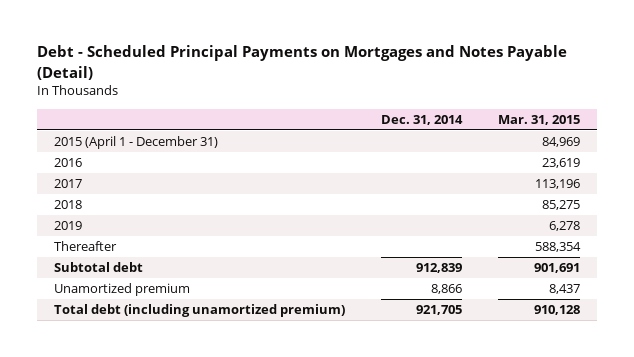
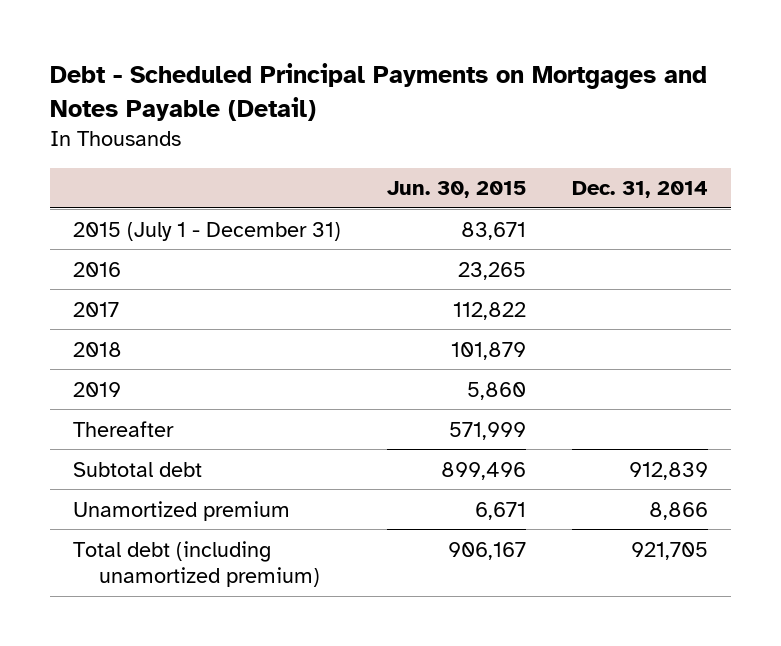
- | Dec. 31, 2014 | Mar. 31, 2015
+ | Jun. 30, 2015 | Dec. 31, 2014
- 2015 (April 1 - December 31) | | 84,969
+ 2015 (July 1 - December 31) | 83,671 |

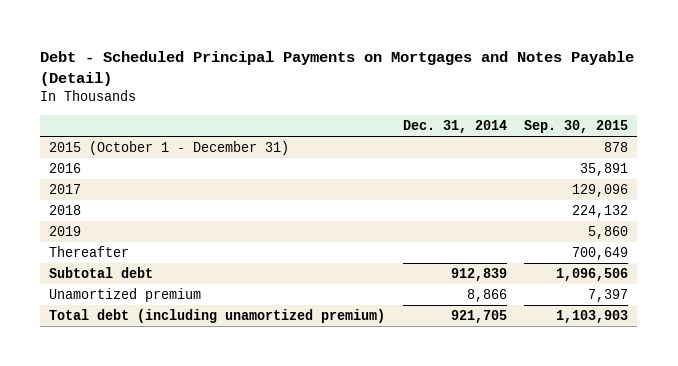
- | Jun. 30, 2015 | Dec. 31, 2014
+ | Dec. 31, 2014 | Sep. 30, 2015
- 2015 (July 1 - December 31) | 83,671 |
+ 2015 (October 1 - December 31) | | 878

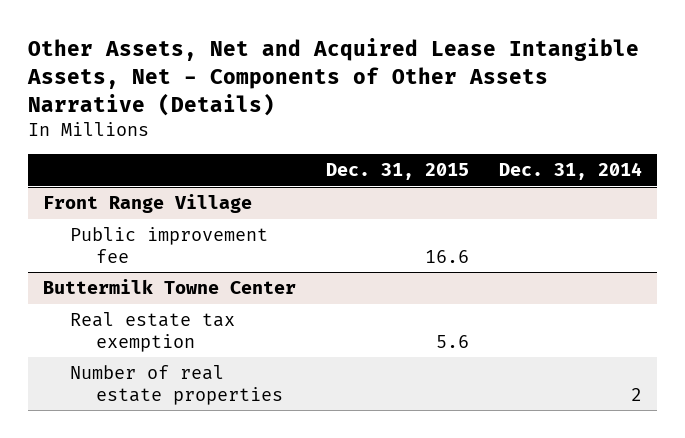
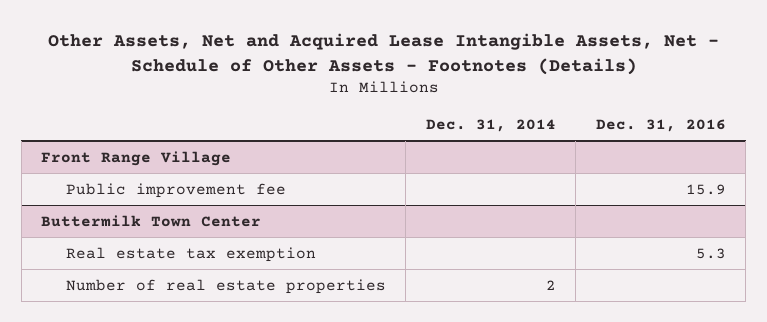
- Other Assets, Net and Acquired Lease Intangible Assets, Net - Components of Other Assets Narrative (Details)
+ Other Assets, Net and Acquired Lease Intangible Assets, Net - Schedule of Other Assets - Footnotes (Details)
- | Dec. 31, 2015 | Dec. 31, 2014
+ | Dec. 31, 2014 | Dec. 31, 2016
- Buttermilk Towne Center
+ Buttermilk Town Center

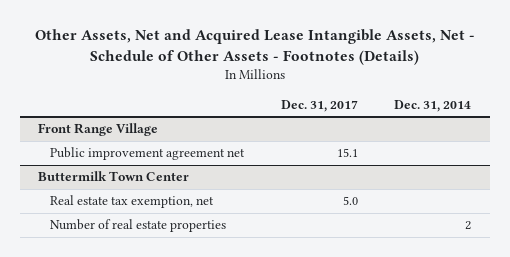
- | Dec. 31, 2014 | Dec. 31, 2016
+ | Dec. 31, 2017 | Dec. 31, 2014
@ Front Range Village
- Public improvement fee | | 15.9
+ Public improvement agreement net | 15.1 |
@ Buttermilk Town Center
- Real estate tax exemption | | 5.3
+ Real estate tax exemption, net | 5.0 |

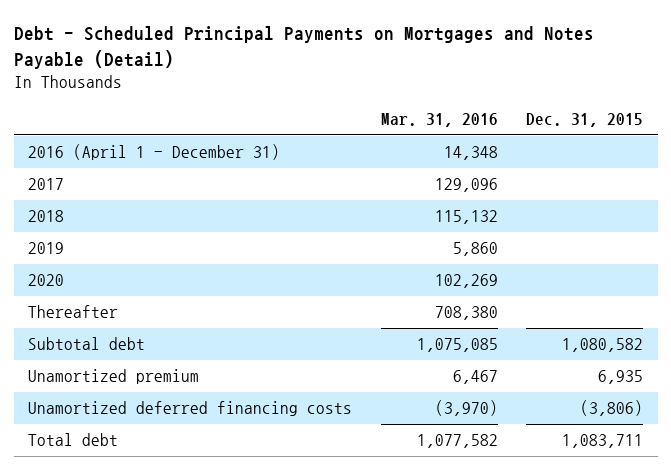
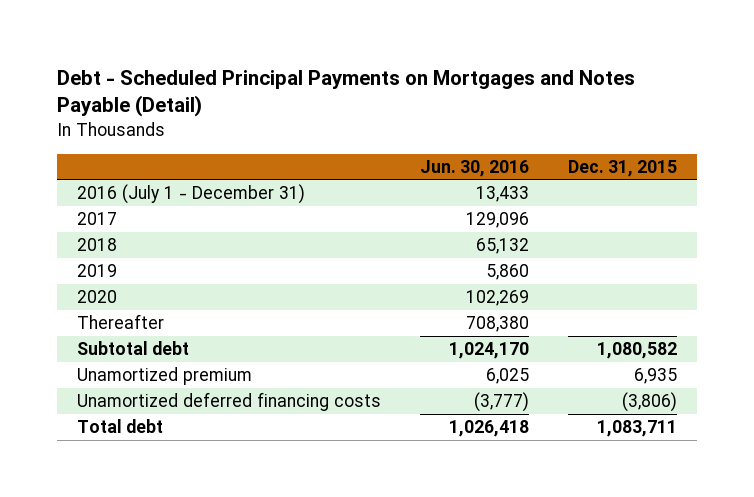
- | Mar. 31, 2016 | Dec. 31, 2015
+ | Jun. 30, 2016 | Dec. 31, 2015
- 2016 (April 1 - December 31) | 14,348 |
+ 2016 (July 1 - December 31) | 13,433 |

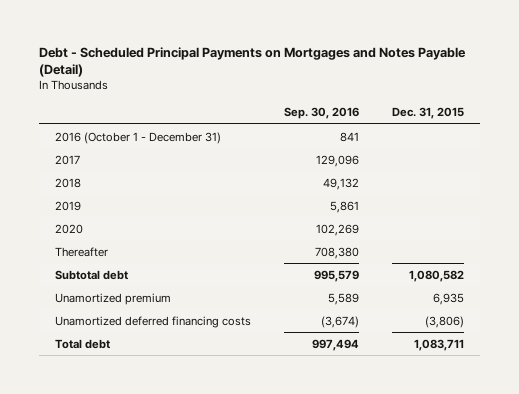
- | Jun. 30, 2016 | Dec. 31, 2015
+ | Sep. 30, 2016 | Dec. 31, 2015
- 2016 (July 1 - December 31) | 13,433 |
+ 2016 (October 1 - December 31) | 841 |

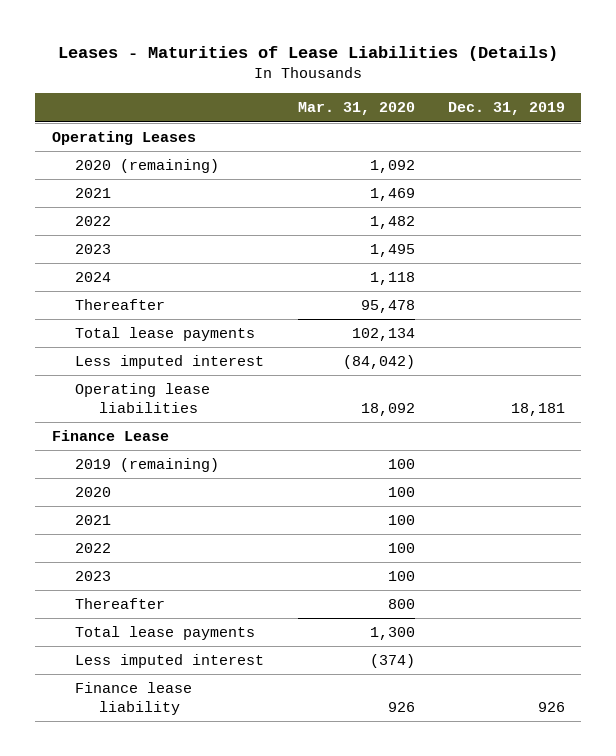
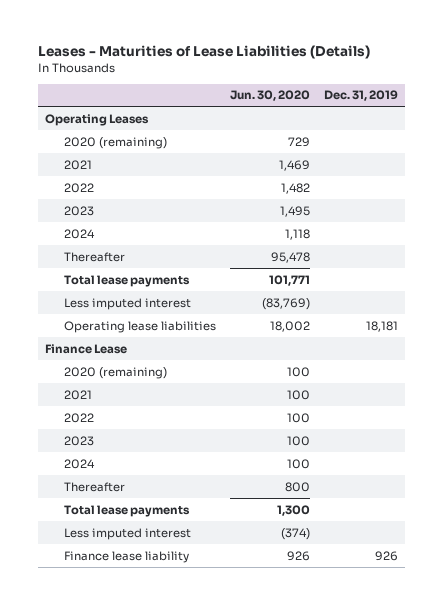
- | Mar. 31, 2020 | Dec. 31, 2019
+ | Jun. 30, 2020 | Dec. 31, 2019
- 2019 (remaining) | 100 |
- 2020 | 100 |
+ 2020 (remaining) | 100 |
+ 2024 | 100 |

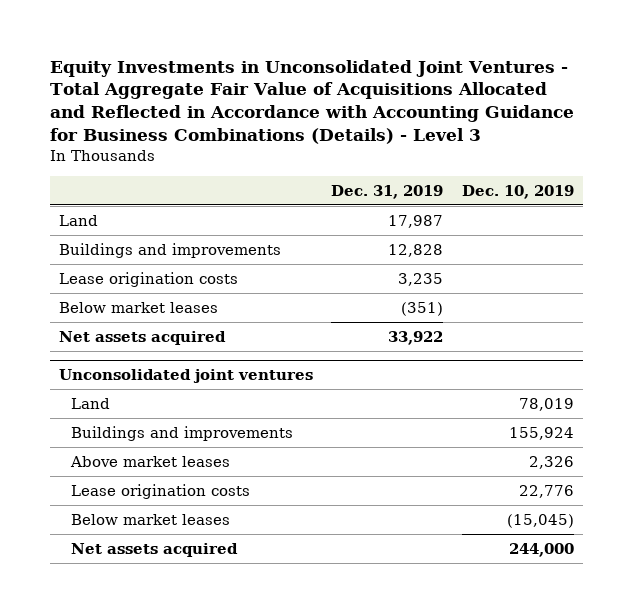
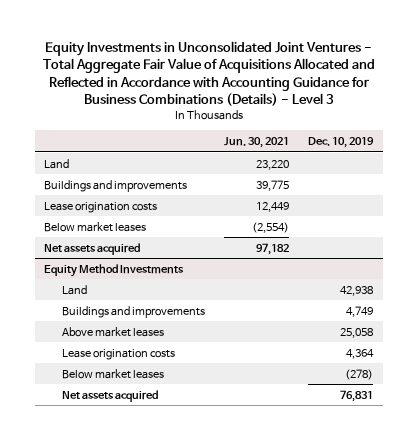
- | Dec. 31, 2019 | Dec. 10, 2019
+ | Jun. 30, 2021 | Dec. 10, 2019
- Unconsolidated joint ventures
- Land | | 78,019
- Buildings and improvements | | 155,924
- Above market leases | | 2,326
- Lease origination costs | | 22,776
- Below market leases | | (15,045)
- Net assets acquired | | 244,000
+ Equity Method Investments
+ Land | | 42,938
+ Buildings and improvements | | 4,749
+ Above market leases | | 25,058
+ Lease origination costs | | 4,364
+ Below market leases | | (278)
+ Net assets acquired | | 76,831

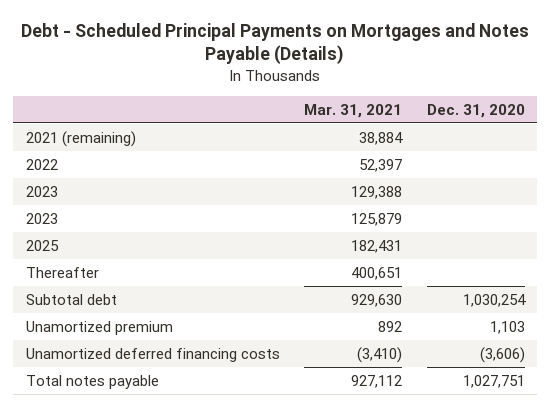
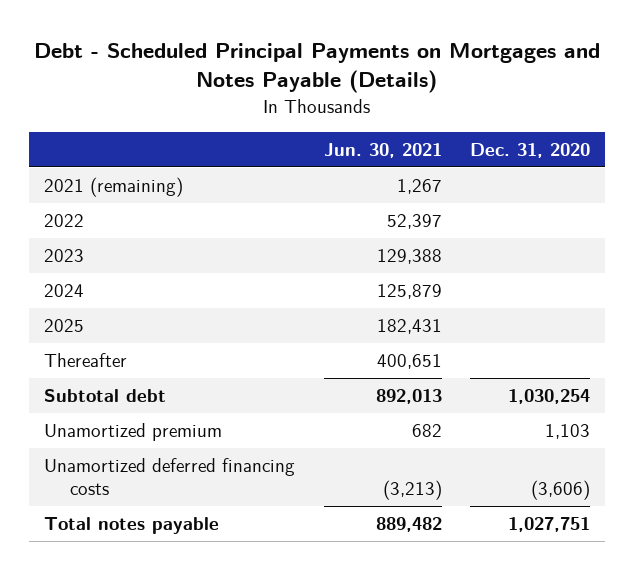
- | Mar. 31, 2021 | Dec. 31, 2020
+ | Jun. 30, 2021 | Dec. 31, 2020
- 2023 | 125,879 |
+ 2024 | 125,879 |

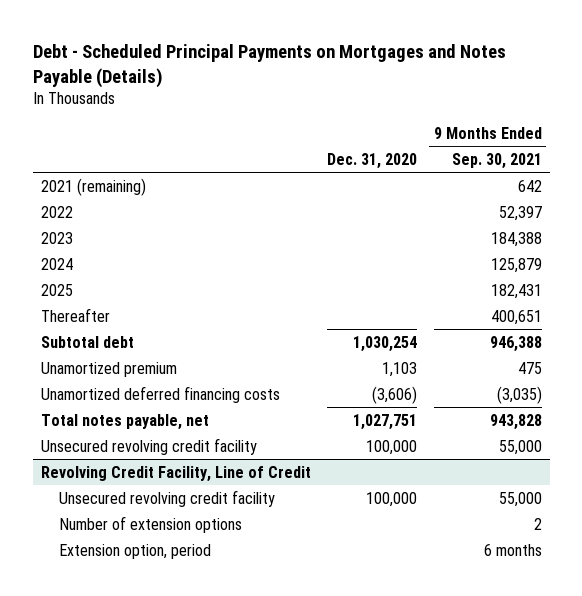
- | Jun. 30, 2021 | Dec. 31, 2020
+ | Dec. 31, 2020 | 9 Months Ended Sep. 30, 2021
- Total notes payable | 889,482 | 1,027,751
+ Total notes payable, net | 1,027,751 | 943,828
+ Unsecured revolving credit facility | 100,000 | 55,000
+ Revolving Credit Facility, Line of Credit
+ Unsecured revolving credit facility | 100,000 | 55,000
+ Number of extension options | | 2
+ Extension option, period | | 6 months

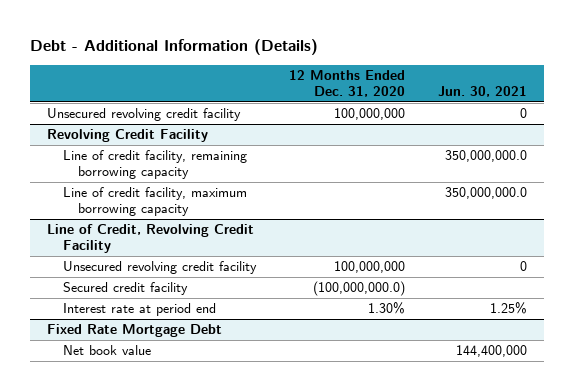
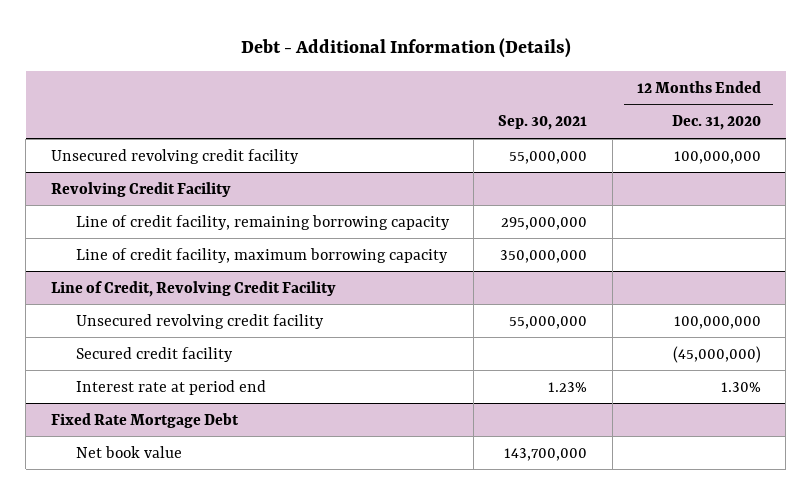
- | 12 Months Ended Dec. 31, 2020 | Jun. 30, 2021
+ | Sep. 30, 2021 | 12 Months Ended Dec. 31, 2020
@ Line of Credit, Revolving Credit Facility
- Secured credit facility | (100,000,000.0) |
+ Secured credit facility | | (45,000,000)

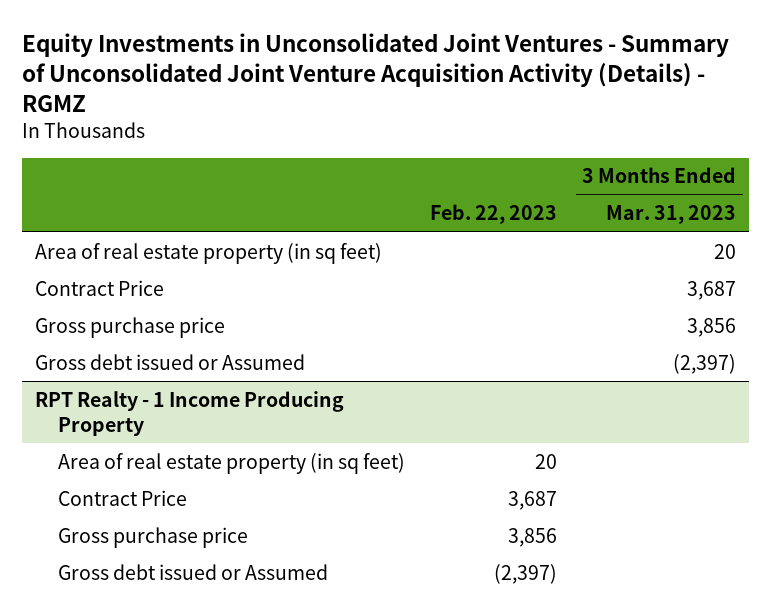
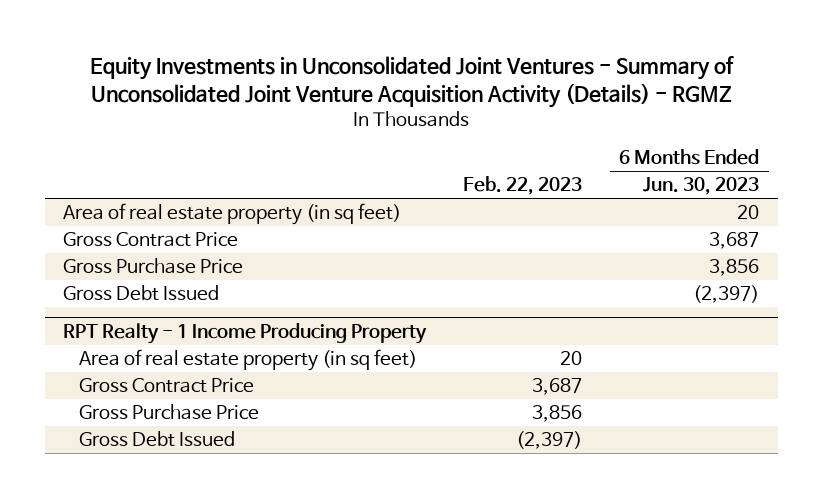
- | Feb. 22, 2023 | 3 Months Ended Mar. 31, 2023
+ | Feb. 22, 2023 | 6 Months Ended Jun. 30, 2023
- Contract Price | | 3,687
- Gross purchase price | | 3,856
- Gross debt issued or Assumed | | (2,397)
+ Gross Contract Price | | 3,687
+ Gross Purchase Price | | 3,856
+ Gross Debt Issued | | (2,397)
@ RPT Realty - 1 Income Producing Property
- Contract Price | 3,687 |
- Gross purchase price | 3,856 |
- Gross debt issued or Assumed | (2,397) |
+ Gross Contract Price | 3,687 |
+ Gross Purchase Price | 3,856 |
+ Gross Debt Issued | (2,397) |

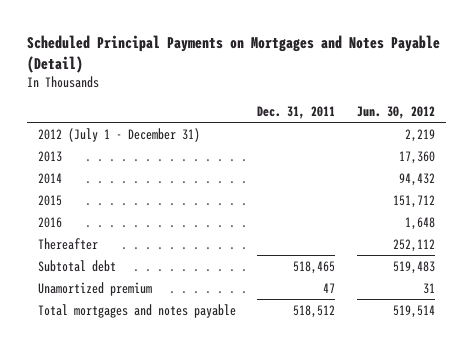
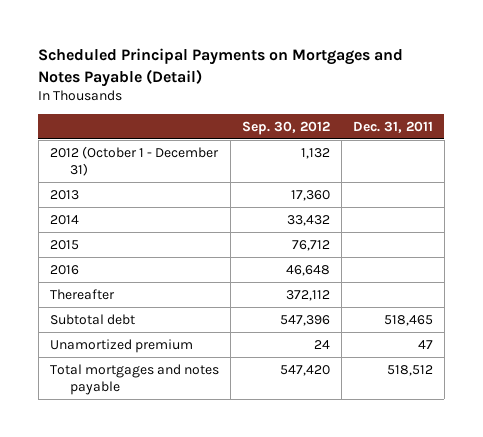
- | Dec. 31, 2011 | Jun. 30, 2012
+ | Sep. 30, 2012 | Dec. 31, 2011
- 2012 (July 1 - December 31) | | 2,219
+ 2012 (October 1 - December 31) | 1,132 |

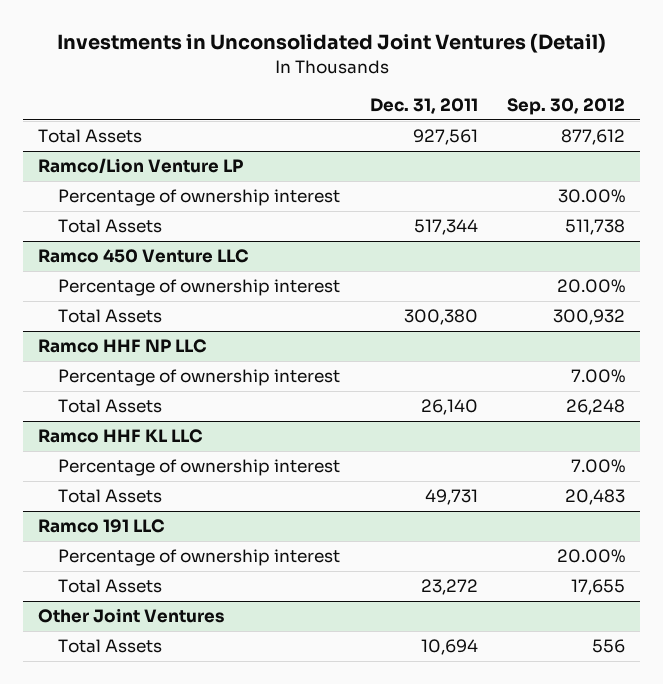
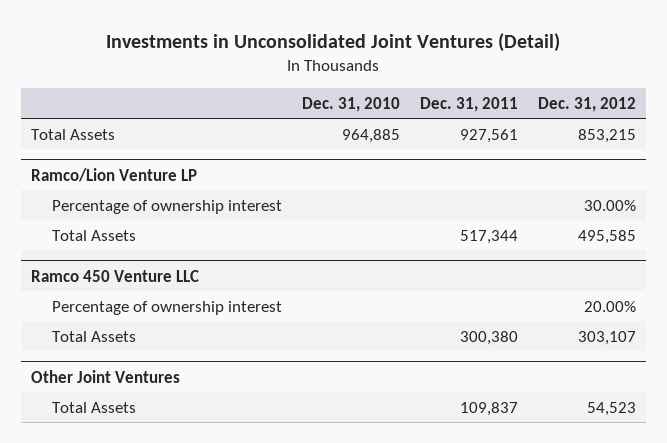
- | Dec. 31, 2011 | Sep. 30, 2012
+ | Dec. 31, 2010 | Dec. 31, 2011 | Dec. 31, 2012
- Ramco HHF NP LLC
- Percentage of ownership interest | | 7.00%
- Total Assets | 26,140 | 26,248
- Ramco HHF KL LLC
- Percentage of ownership interest | | 7.00%
- Total Assets | 49,731 | 20,483
- Ramco 191 LLC
- Percentage of ownership interest | | 20.00%
- Total Assets | 23,272 | 17,655
@ Other Joint Ventures
- Total Assets | 10,694 | 556
+ Total Assets | | 109,837 | 54,523

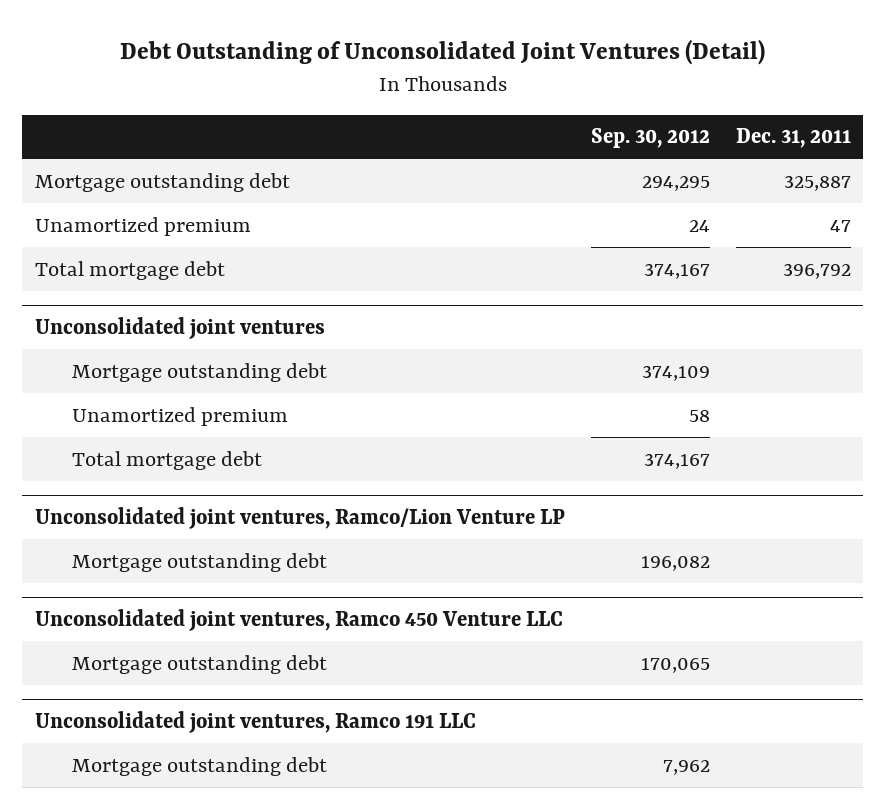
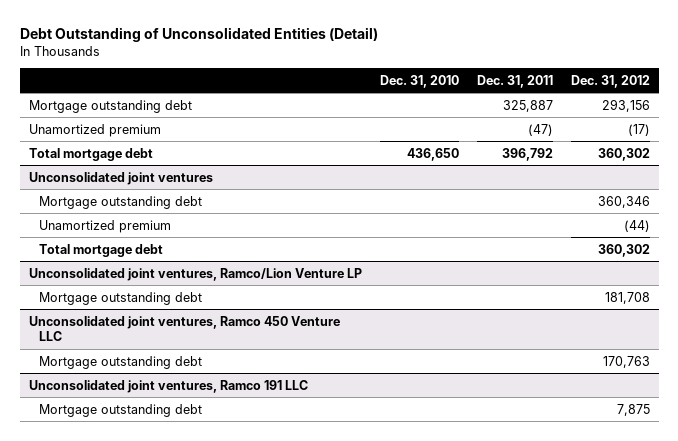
- Debt Outstanding of Unconsolidated Joint Ventures (Detail)
+ Debt Outstanding of Unconsolidated Entities (Detail)
- | Sep. 30, 2012 | Dec. 31, 2011
+ | Dec. 31, 2010 | Dec. 31, 2011 | Dec. 31, 2012
- Unamortized premium | 24 | 47
+ Unamortized premium | | (47) | (17)

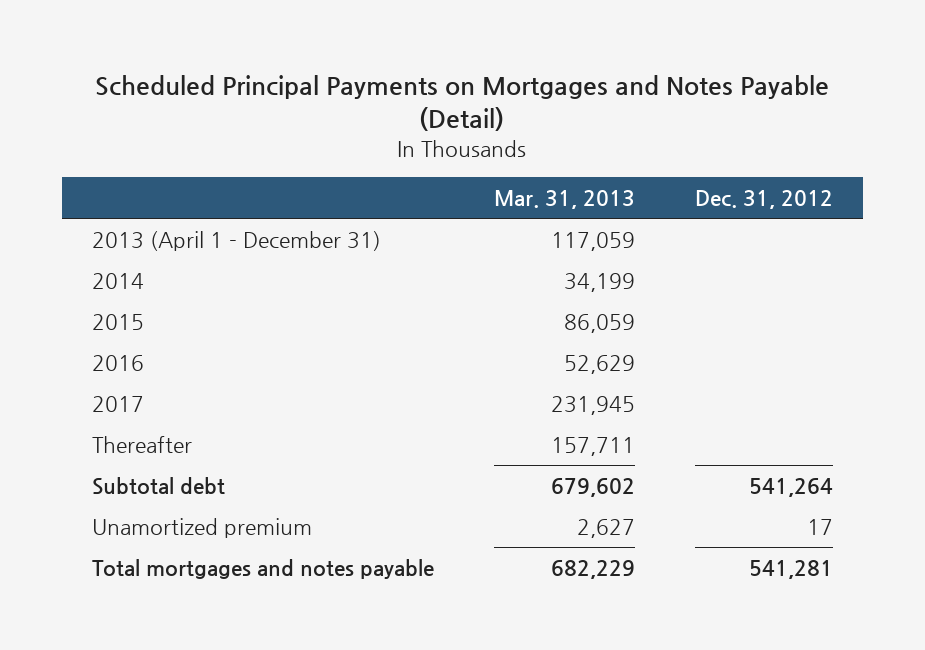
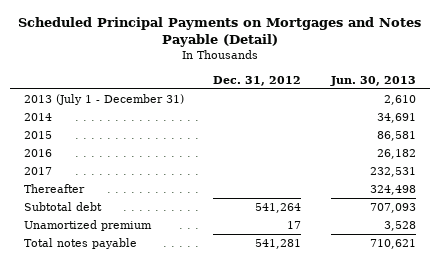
- | Mar. 31, 2013 | Dec. 31, 2012
+ | Dec. 31, 2012 | Jun. 30, 2013
- 2013 (April 1 - December 31) | 117,059 |
+ 2013 (July 1 - December 31) | | 2,610
- Total mortgages and notes payable | 682,229 | 541,281
+ Total notes payable | 541,281 | 710,621

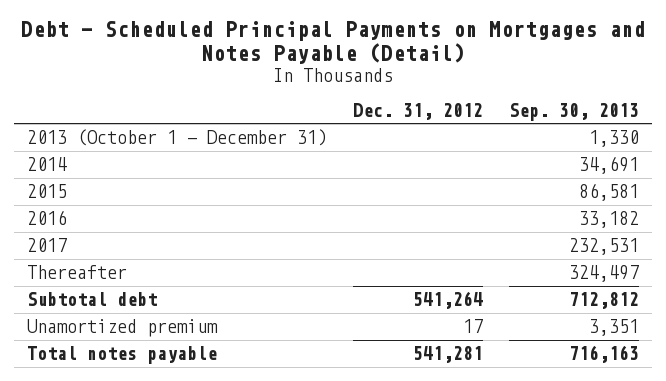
- Scheduled Principal Payments on Mortgages and Notes Payable (Detail)
+ Debt - Scheduled Principal Payments on Mortgages and Notes Payable (Detail)
- | Dec. 31, 2012 | Jun. 30, 2013
+ | Dec. 31, 2012 | Sep. 30, 2013
- 2013 (July 1 - December 31) | | 2,610
+ 2013 (October 1 - December 31) | | 1,330

